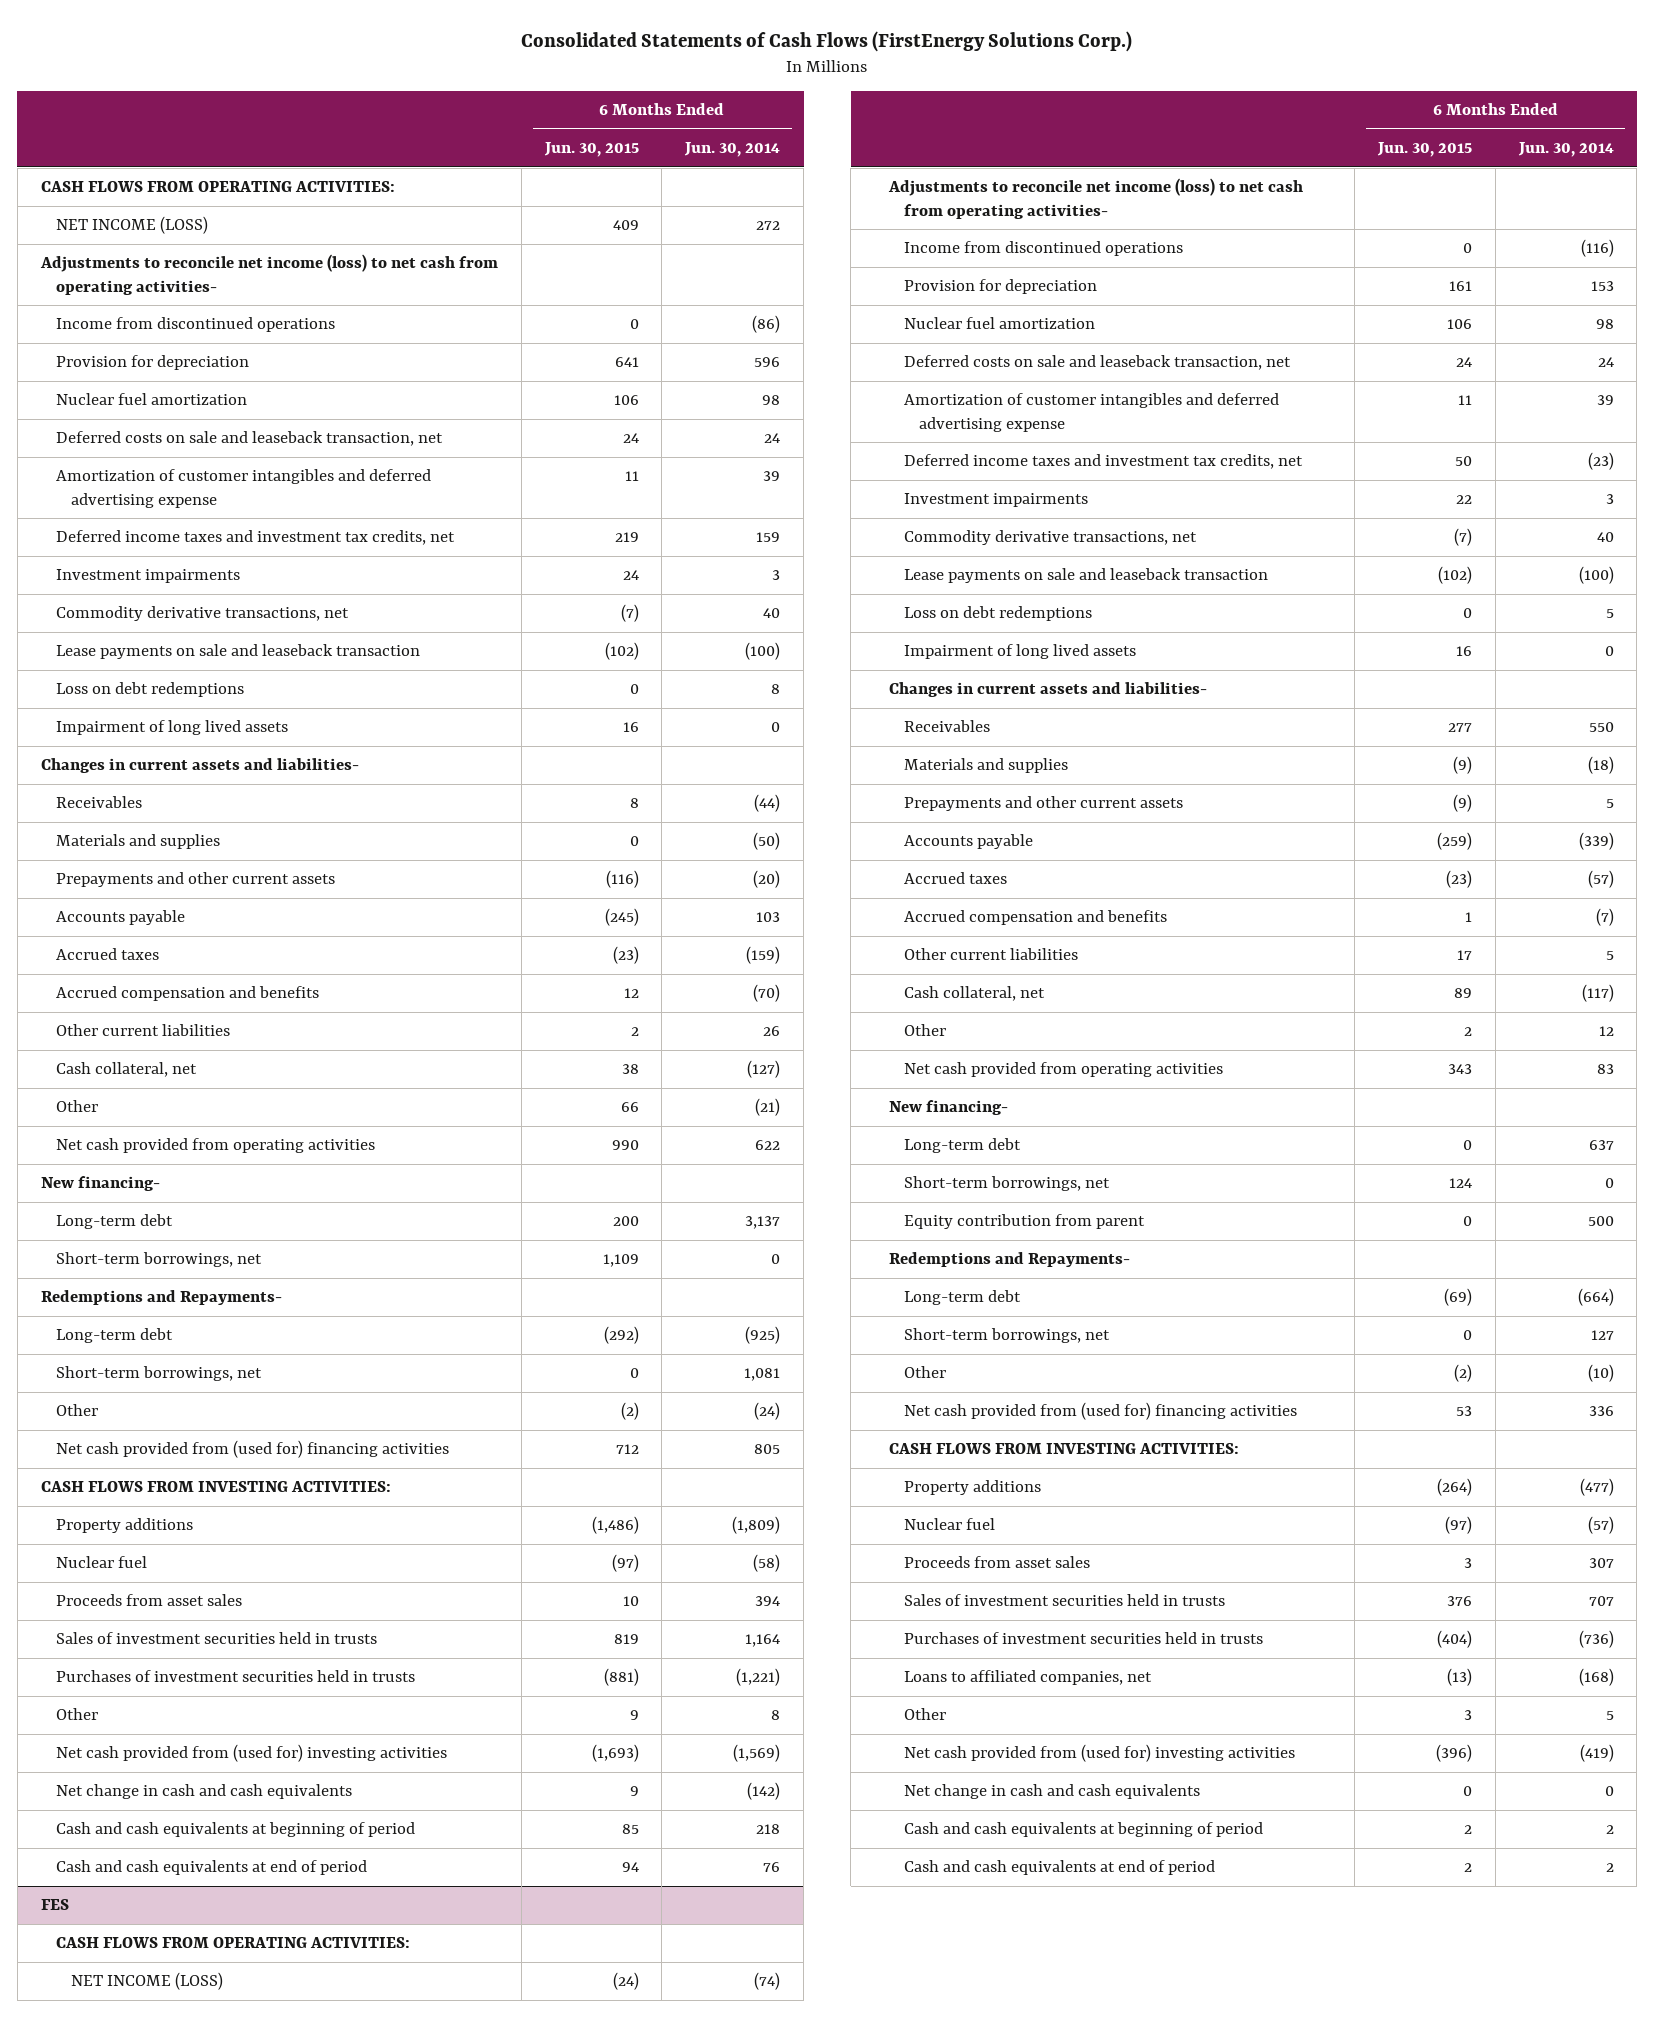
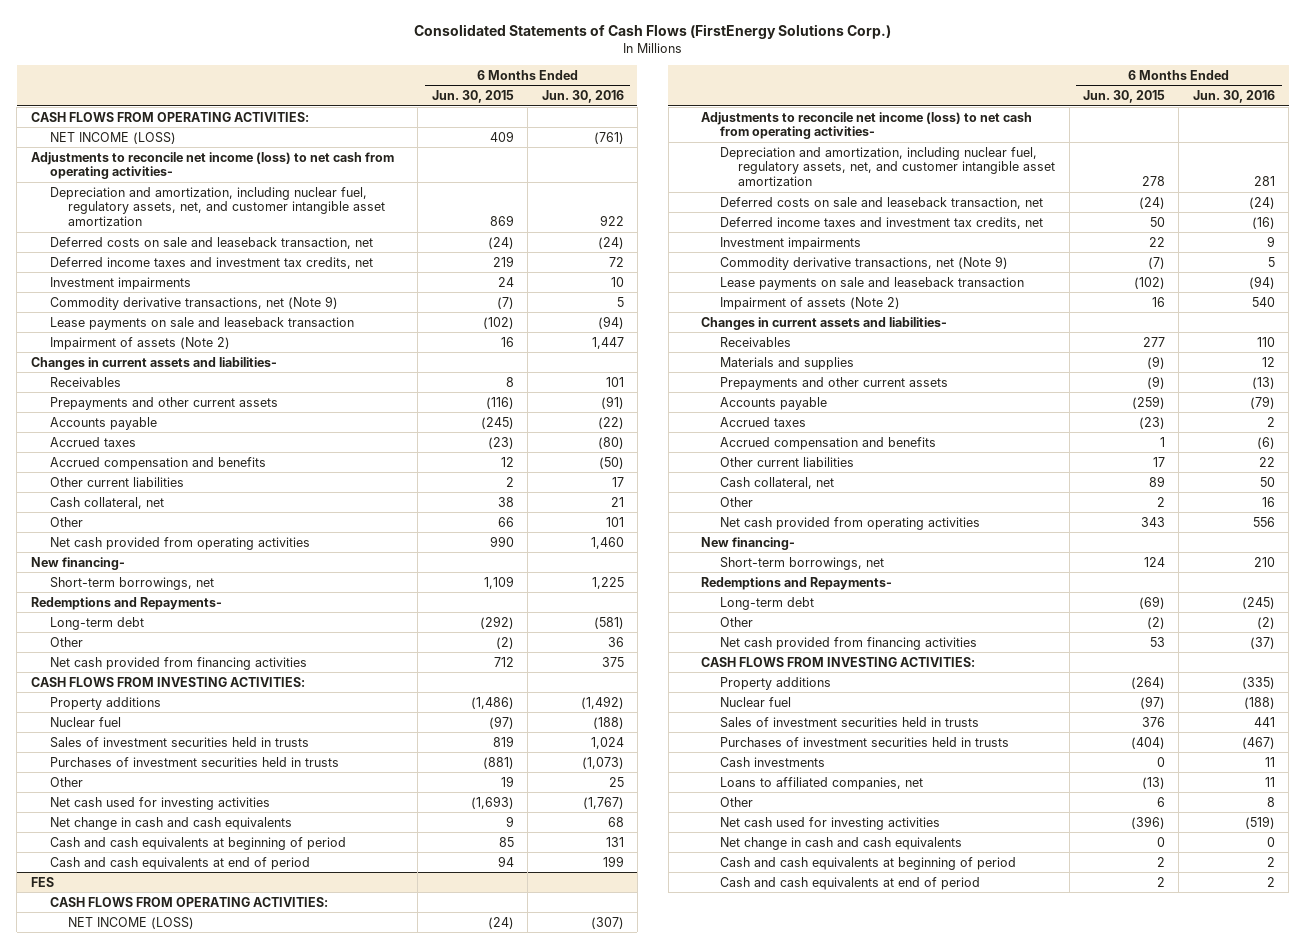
- | 6 Months Ended Jun. 30, 2015 | 6 Months Ended Jun. 30, 2014
+ | 6 Months Ended Jun. 30, 2015 | 6 Months Ended Jun. 30, 2016
- Income from discontinued operations | 0 | (86)
- Provision for depreciation | 641 | 596
- Nuclear fuel amortization | 106 | 98
- Deferred costs on sale and leaseback transaction, net | 24 | 24
- Amortization of customer intangibles and deferred advertising expense | 11 | 39
+ Depreciation and amortization, including nuclear fuel, regulatory assets, net, and customer intangible asset amortization | 869 | 922
+ Deferred costs on sale and leaseback transaction, net | (24) | (24)
- Commodity derivative transactions, net | (7) | 40
+ Commodity derivative transactions, net (Note 9) | (7) | 5
- Loss on debt redemptions | 0 | 8
- Impairment of long lived assets | 16 | 0
+ Impairment of assets (Note 2) | 16 | 1,447
- Materials and supplies | 0 | (50)
- Long-term debt | 200 | 3,137
- Short-term borrowings, net | 0 | 1,081
- Net cash provided from (used for) financing activities | 712 | 805
+ Net cash provided from financing activities | 712 | 375
- Proceeds from asset sales | 10 | 394
- Other | 9 | 8
- Net cash provided from (used for) investing activities | (1,693) | (1,569)
+ Other | 19 | 25
+ Net cash used for investing activities | (1,693) | (1,767)
@ FES
- Income from discontinued operations | 0 | (116)
- Provision for depreciation | 161 | 153
- Nuclear fuel amortization | 106 | 98
- Deferred costs on sale and leaseback transaction, net | 24 | 24
- Amortization of customer intangibles and deferred advertising expense | 11 | 39
+ Depreciation and amortization, including nuclear fuel, regulatory assets, net, and customer intangible asset amortization | 278 | 281
+ Deferred costs on sale and leaseback transaction, net | (24) | (24)
- Commodity derivative transactions, net | (7) | 40
+ Commodity derivative transactions, net (Note 9) | (7) | 5
- Loss on debt redemptions | 0 | 5
- Impairment of long lived assets | 16 | 0
+ Impairment of assets (Note 2) | 16 | 540
- Long-term debt | 0 | 637
- Equity contribution from parent | 0 | 500
- Short-term borrowings, net | 0 | 127
- Net cash provided from (used for) financing activities | 53 | 336
+ Net cash provided from financing activities | 53 | (37)
- Proceeds from asset sales | 3 | 307
+ Cash investments | 0 | 11
- Other | 3 | 5
- Net cash provided from (used for) investing activities | (396) | (419)
+ Other | 6 | 8
+ Net cash used for investing activities | (396) | (519)

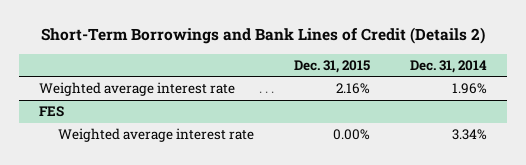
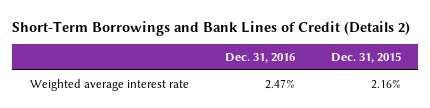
- | Dec. 31, 2015 | Dec. 31, 2014
+ | Dec. 31, 2016 | Dec. 31, 2015
- FES
- Weighted average interest rate | 0.00% | 3.34%

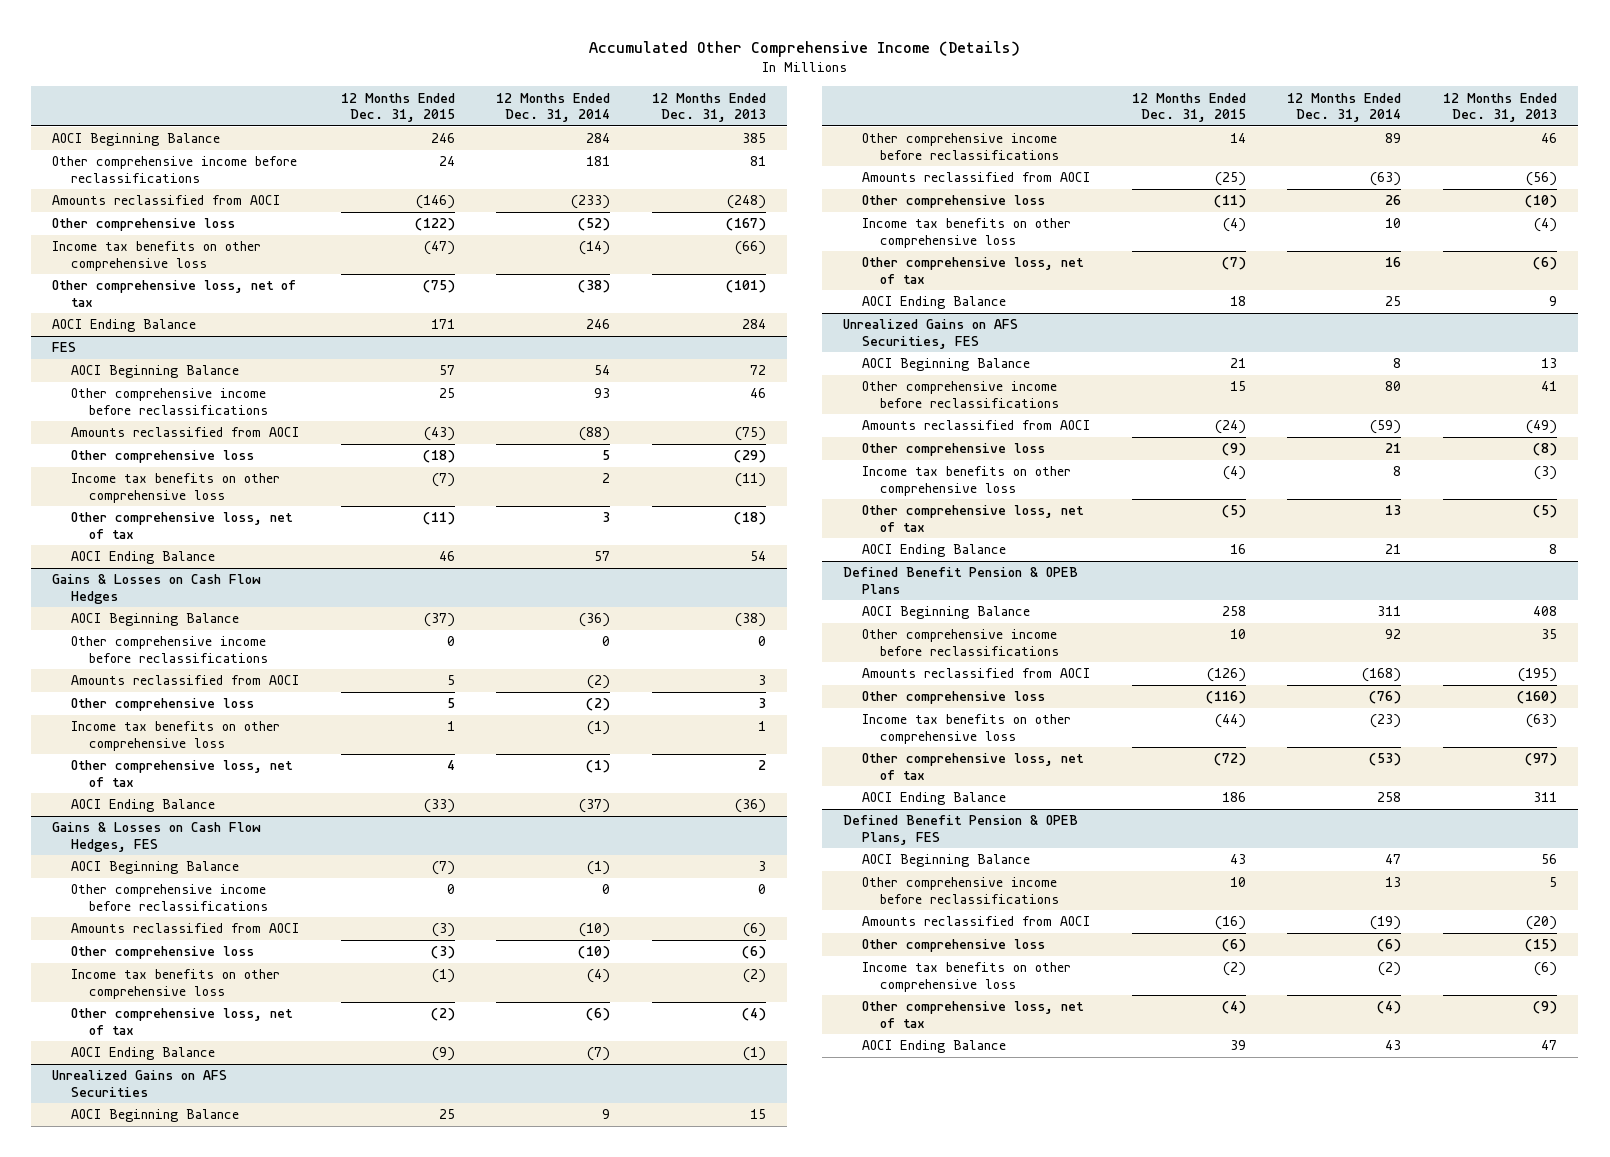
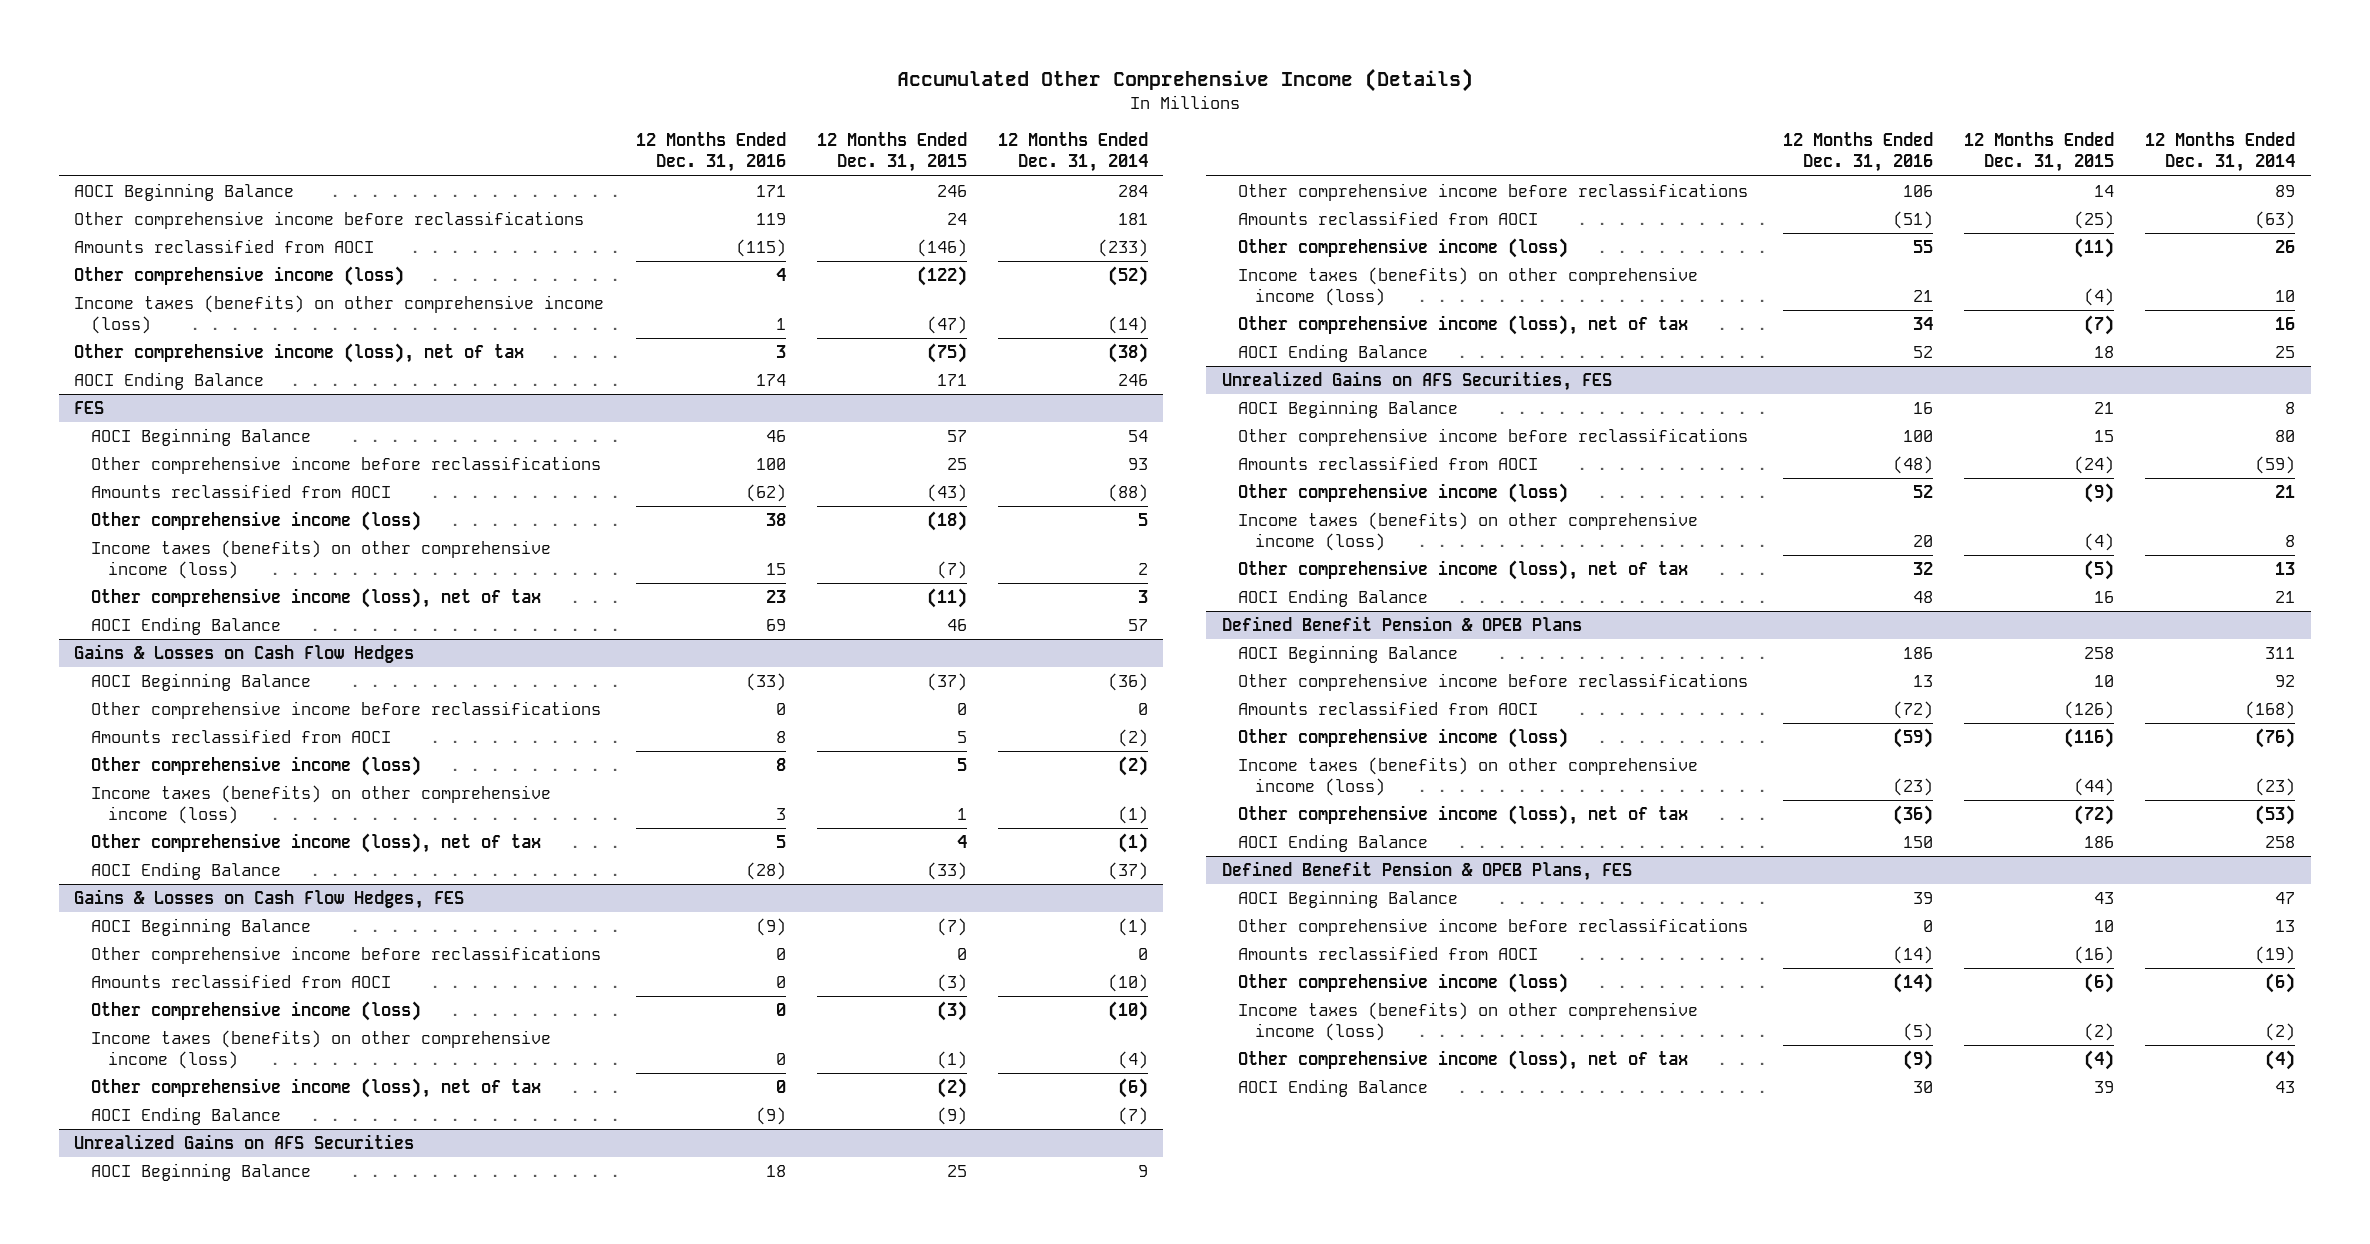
- | 12 Months Ended Dec. 31, 2015 | 12 Months Ended Dec. 31, 2014 | 12 Months Ended Dec. 31, 2013
+ | 12 Months Ended Dec. 31, 2016 | 12 Months Ended Dec. 31, 2015 | 12 Months Ended Dec. 31, 2014
- Other comprehensive loss | (122) | (52) | (167)
- Income tax benefits on other comprehensive loss | (47) | (14) | (66)
- Other comprehensive loss, net of tax | (75) | (38) | (101)
+ Other comprehensive income (loss) | 4 | (122) | (52)
+ Income taxes (benefits) on other comprehensive income (loss) | 1 | (47) | (14)
+ Other comprehensive income (loss), net of tax | 3 | (75) | (38)
@ FES
- Other comprehensive loss | (18) | 5 | (29)
- Income tax benefits on other comprehensive loss | (7) | 2 | (11)
- Other comprehensive loss, net of tax | (11) | 3 | (18)
+ Other comprehensive income (loss) | 38 | (18) | 5
+ Income taxes (benefits) on other comprehensive income (loss) | 15 | (7) | 2
+ Other comprehensive income (loss), net of tax | 23 | (11) | 3
@ Gains & Losses on Cash Flow Hedges
- Other comprehensive loss | 5 | (2) | 3
- Income tax benefits on other comprehensive loss | 1 | (1) | 1
- Other comprehensive loss, net of tax | 4 | (1) | 2
+ Other comprehensive income (loss) | 8 | 5 | (2)
+ Income taxes (benefits) on other comprehensive income (loss) | 3 | 1 | (1)
+ Other comprehensive income (loss), net of tax | 5 | 4 | (1)
@ Gains & Losses on Cash Flow Hedges, FES
- Other comprehensive loss | (3) | (10) | (6)
- Income tax benefits on other comprehensive loss | (1) | (4) | (2)
- Other comprehensive loss, net of tax | (2) | (6) | (4)
+ Other comprehensive income (loss) | 0 | (3) | (10)
+ Income taxes (benefits) on other comprehensive income (loss) | 0 | (1) | (4)
+ Other comprehensive income (loss), net of tax | 0 | (2) | (6)
@ Unrealized Gains on AFS Securities
- Other comprehensive loss | (11) | 26 | (10)
- Income tax benefits on other comprehensive loss | (4) | 10 | (4)
- Other comprehensive loss, net of tax | (7) | 16 | (6)
+ Other comprehensive income (loss) | 55 | (11) | 26
+ Income taxes (benefits) on other comprehensive income (loss) | 21 | (4) | 10
+ Other comprehensive income (loss), net of tax | 34 | (7) | 16
@ Unrealized Gains on AFS Securities, FES
- Other comprehensive loss | (9) | 21 | (8)
- Income tax benefits on other comprehensive loss | (4) | 8 | (3)
- Other comprehensive loss, net of tax | (5) | 13 | (5)
+ Other comprehensive income (loss) | 52 | (9) | 21
+ Income taxes (benefits) on other comprehensive income (loss) | 20 | (4) | 8
+ Other comprehensive income (loss), net of tax | 32 | (5) | 13
@ Defined Benefit Pension & OPEB Plans
- Other comprehensive loss | (116) | (76) | (160)
- Income tax benefits on other comprehensive loss | (44) | (23) | (63)
- Other comprehensive loss, net of tax | (72) | (53) | (97)
+ Other comprehensive income (loss) | (59) | (116) | (76)
+ Income taxes (benefits) on other comprehensive income (loss) | (23) | (44) | (23)
+ Other comprehensive income (loss), net of tax | (36) | (72) | (53)
@ Defined Benefit Pension & OPEB Plans, FES
- Other comprehensive loss | (6) | (6) | (15)
- Income tax benefits on other comprehensive loss | (2) | (2) | (6)
- Other comprehensive loss, net of tax | (4) | (4) | (9)
+ Other comprehensive income (loss) | (14) | (6) | (6)
+ Income taxes (benefits) on other comprehensive income (loss) | (5) | (2) | (2)
+ Other comprehensive income (loss), net of tax | (9) | (4) | (4)

